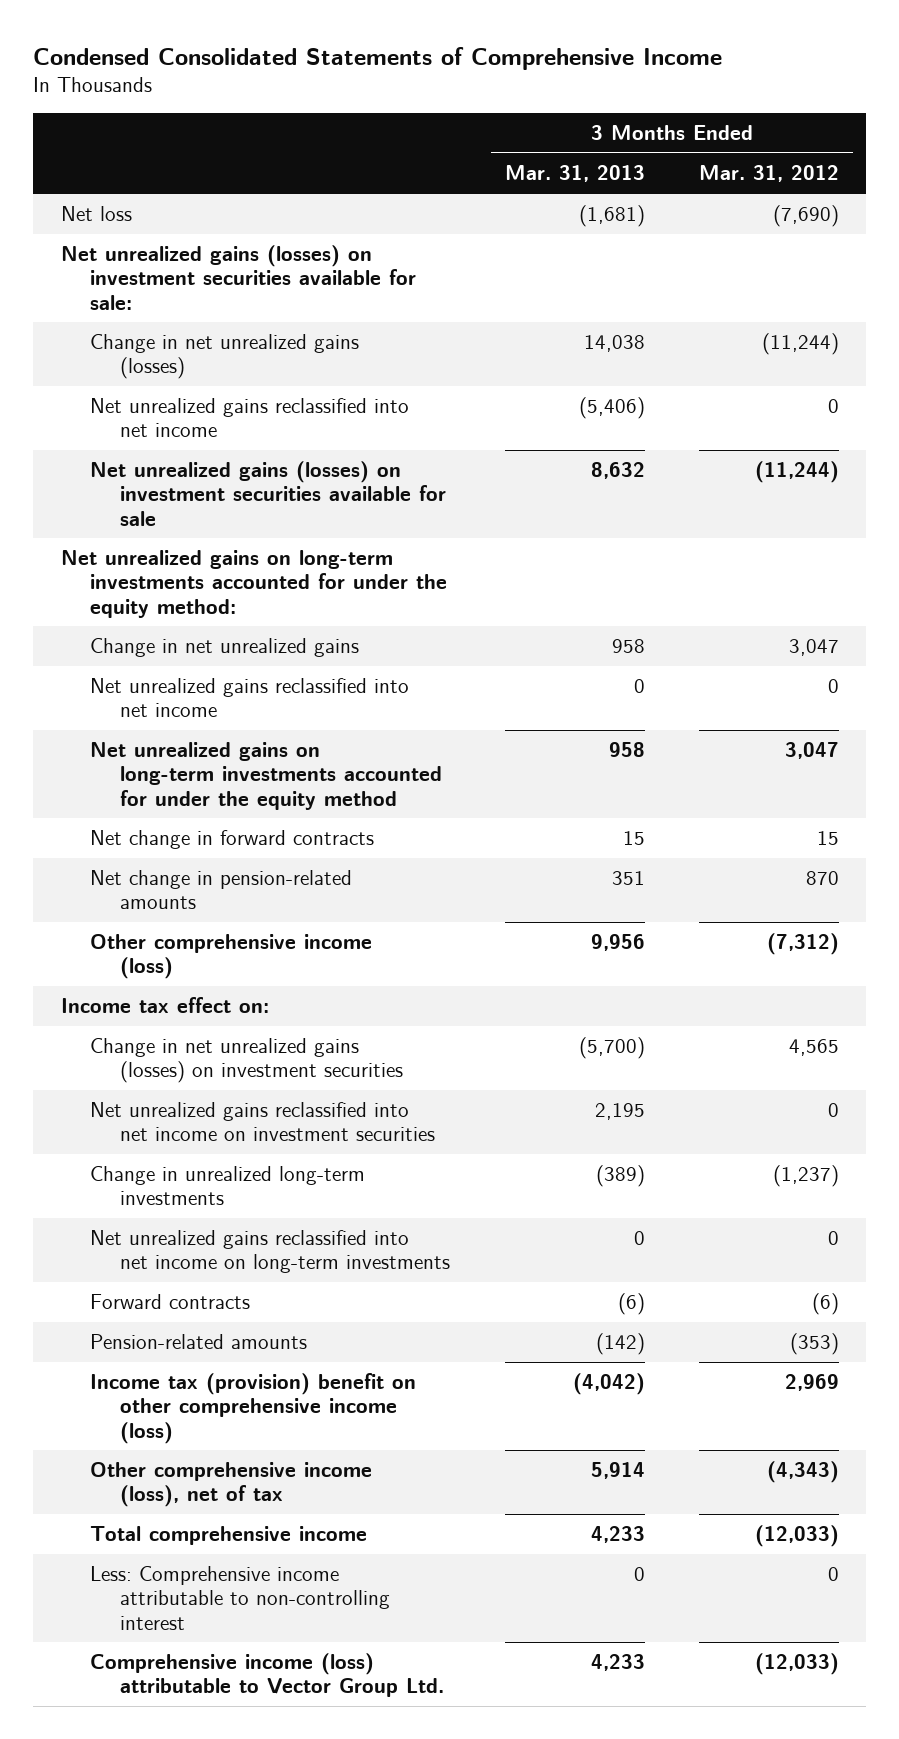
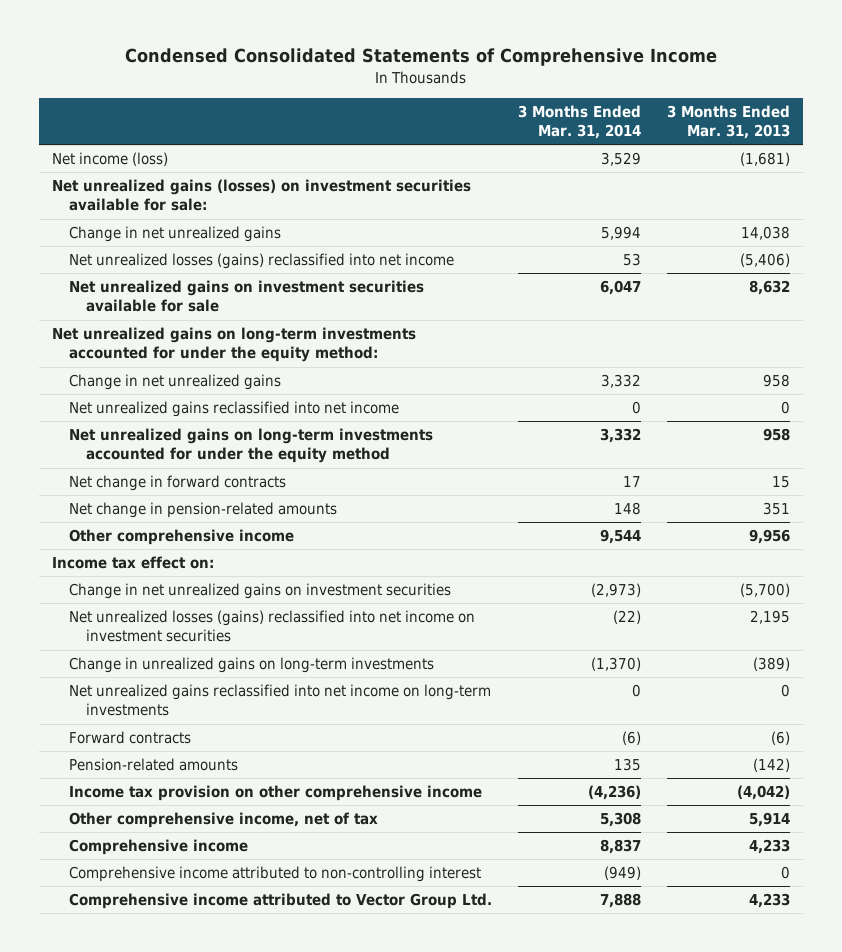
- | 3 Months Ended Mar. 31, 2013 | 3 Months Ended Mar. 31, 2012
+ | 3 Months Ended Mar. 31, 2014 | 3 Months Ended Mar. 31, 2013
- Net loss | (1,681) | (7,690)
+ Net income (loss) | 3,529 | (1,681)
- Change in net unrealized gains (losses) | 14,038 | (11,244)
- Net unrealized gains reclassified into net income | (5,406) | 0
- Net unrealized gains (losses) on investment securities available for sale | 8,632 | (11,244)
+ Change in net unrealized gains | 5,994 | 14,038
+ Net unrealized losses (gains) reclassified into net income | 53 | (5,406)
+ Net unrealized gains on investment securities available for sale | 6,047 | 8,632
- Other comprehensive income (loss) | 9,956 | (7,312)
+ Other comprehensive income | 9,544 | 9,956
- Change in net unrealized gains (losses) on investment securities | (5,700) | 4,565
- Net unrealized gains reclassified into net income on investment securities | 2,195 | 0
- Change in unrealized long-term investments | (389) | (1,237)
+ Change in net unrealized gains on investment securities | (2,973) | (5,700)
+ Net unrealized losses (gains) reclassified into net income on investment securities | (22) | 2,195
+ Change in unrealized gains on long-term investments | (1,370) | (389)
- Income tax (provision) benefit on other comprehensive income (loss) | (4,042) | 2,969
- Other comprehensive income (loss), net of tax | 5,914 | (4,343)
- Total comprehensive income | 4,233 | (12,033)
- Less: Comprehensive income attributable to non-controlling interest | 0 | 0
- Comprehensive income (loss) attributable to Vector Group Ltd. | 4,233 | (12,033)
+ Income tax provision on other comprehensive income | (4,236) | (4,042)
+ Other comprehensive income, net of tax | 5,308 | 5,914
+ Comprehensive income | 8,837 | 4,233
+ Comprehensive income attributed to non-controlling interest | (949) | 0
+ Comprehensive income attributed to Vector Group Ltd. | 7,888 | 4,233

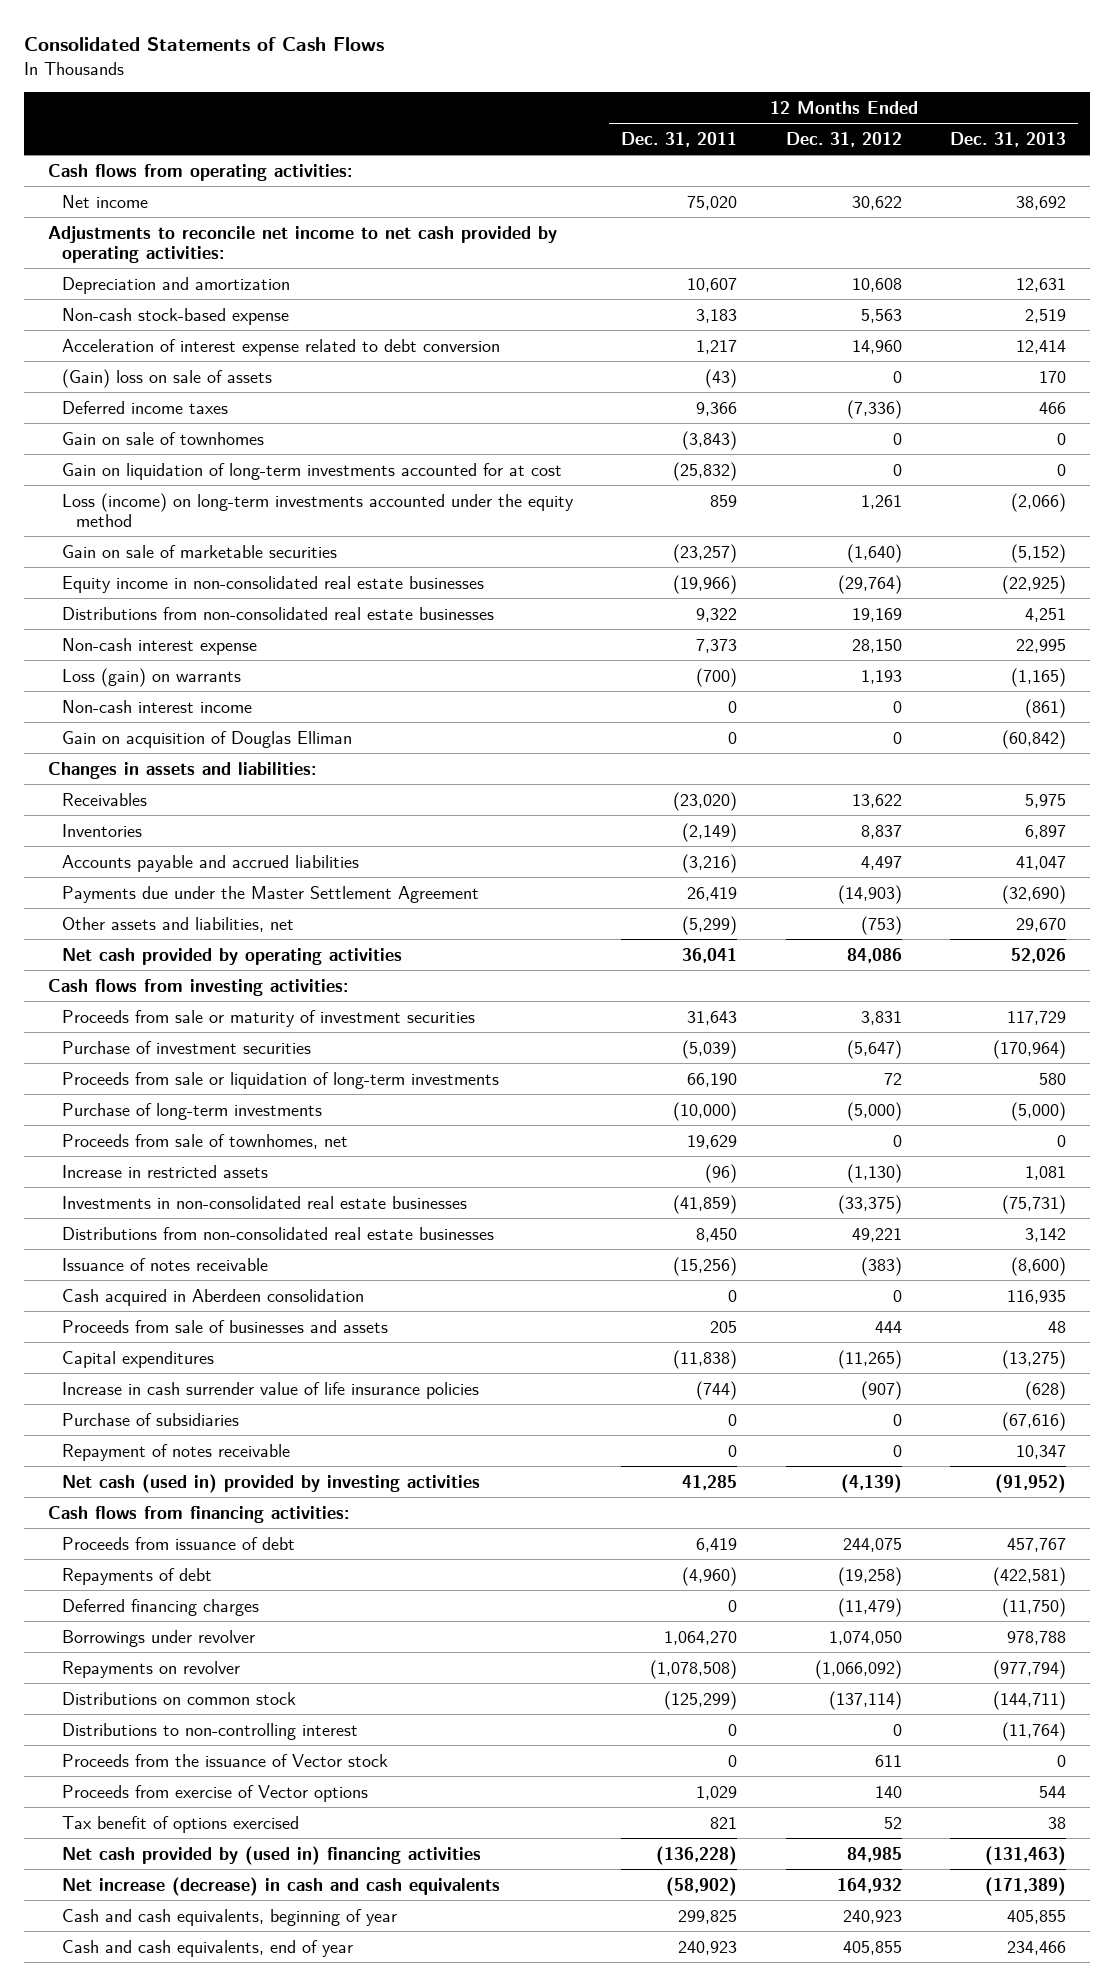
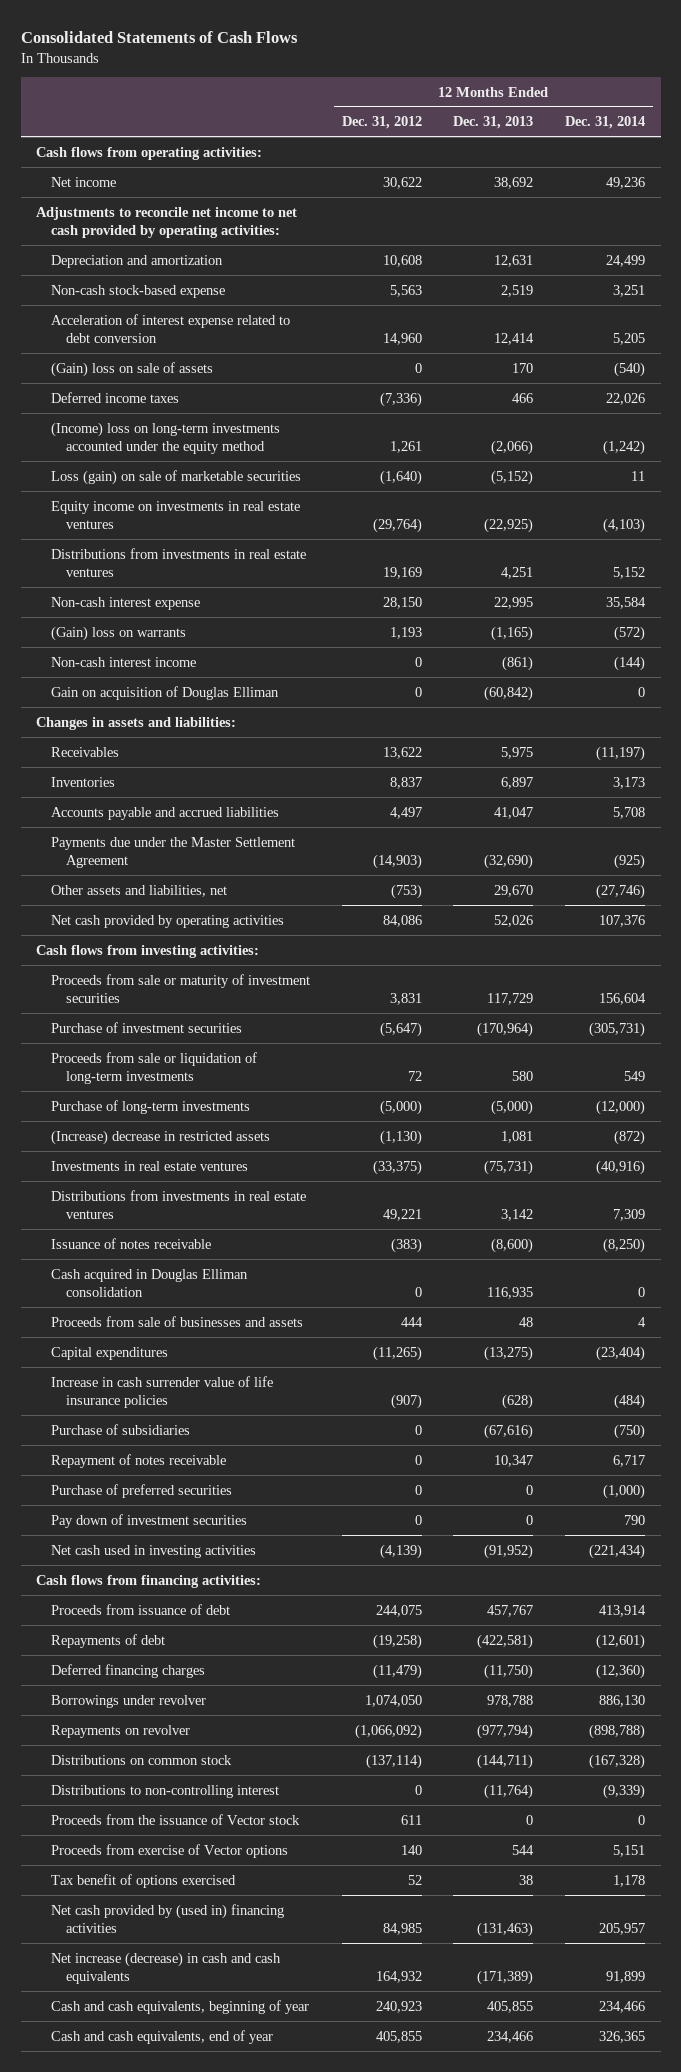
- | 12 Months Ended Dec. 31, 2011 | 12 Months Ended Dec. 31, 2012 | 12 Months Ended Dec. 31, 2013
+ | 12 Months Ended Dec. 31, 2012 | 12 Months Ended Dec. 31, 2013 | 12 Months Ended Dec. 31, 2014
- Gain on sale of townhomes | (3,843) | 0 | 0
- Gain on liquidation of long-term investments accounted for at cost | (25,832) | 0 | 0
- Loss (income) on long-term investments accounted under the equity method | 859 | 1,261 | (2,066)
- Gain on sale of marketable securities | (23,257) | (1,640) | (5,152)
- Equity income in non-consolidated real estate businesses | (19,966) | (29,764) | (22,925)
- Distributions from non-consolidated real estate businesses | 9,322 | 19,169 | 4,251
+ (Income) loss on long-term investments accounted under the equity method | 1,261 | (2,066) | (1,242)
+ Loss (gain) on sale of marketable securities | (1,640) | (5,152) | 11
+ Equity income on investments in real estate ventures | (29,764) | (22,925) | (4,103)
+ Distributions from investments in real estate ventures | 19,169 | 4,251 | 5,152
- Loss (gain) on warrants | (700) | 1,193 | (1,165)
+ (Gain) loss on warrants | 1,193 | (1,165) | (572)
- Proceeds from sale of townhomes, net | 19,629 | 0 | 0
- Increase in restricted assets | (96) | (1,130) | 1,081
- Investments in non-consolidated real estate businesses | (41,859) | (33,375) | (75,731)
- Distributions from non-consolidated real estate businesses | 8,450 | 49,221 | 3,142
+ (Increase) decrease in restricted assets | (1,130) | 1,081 | (872)
+ Investments in real estate ventures | (33,375) | (75,731) | (40,916)
+ Distributions from investments in real estate ventures | 49,221 | 3,142 | 7,309
- Cash acquired in Aberdeen consolidation | 0 | 0 | 116,935
+ Cash acquired in Douglas Elliman consolidation | 0 | 116,935 | 0
- Net cash (used in) provided by investing activities | 41,285 | (4,139) | (91,952)
+ Purchase of preferred securities | 0 | 0 | (1,000)
+ Pay down of investment securities | 0 | 0 | 790
+ Net cash used in investing activities | (4,139) | (91,952) | (221,434)

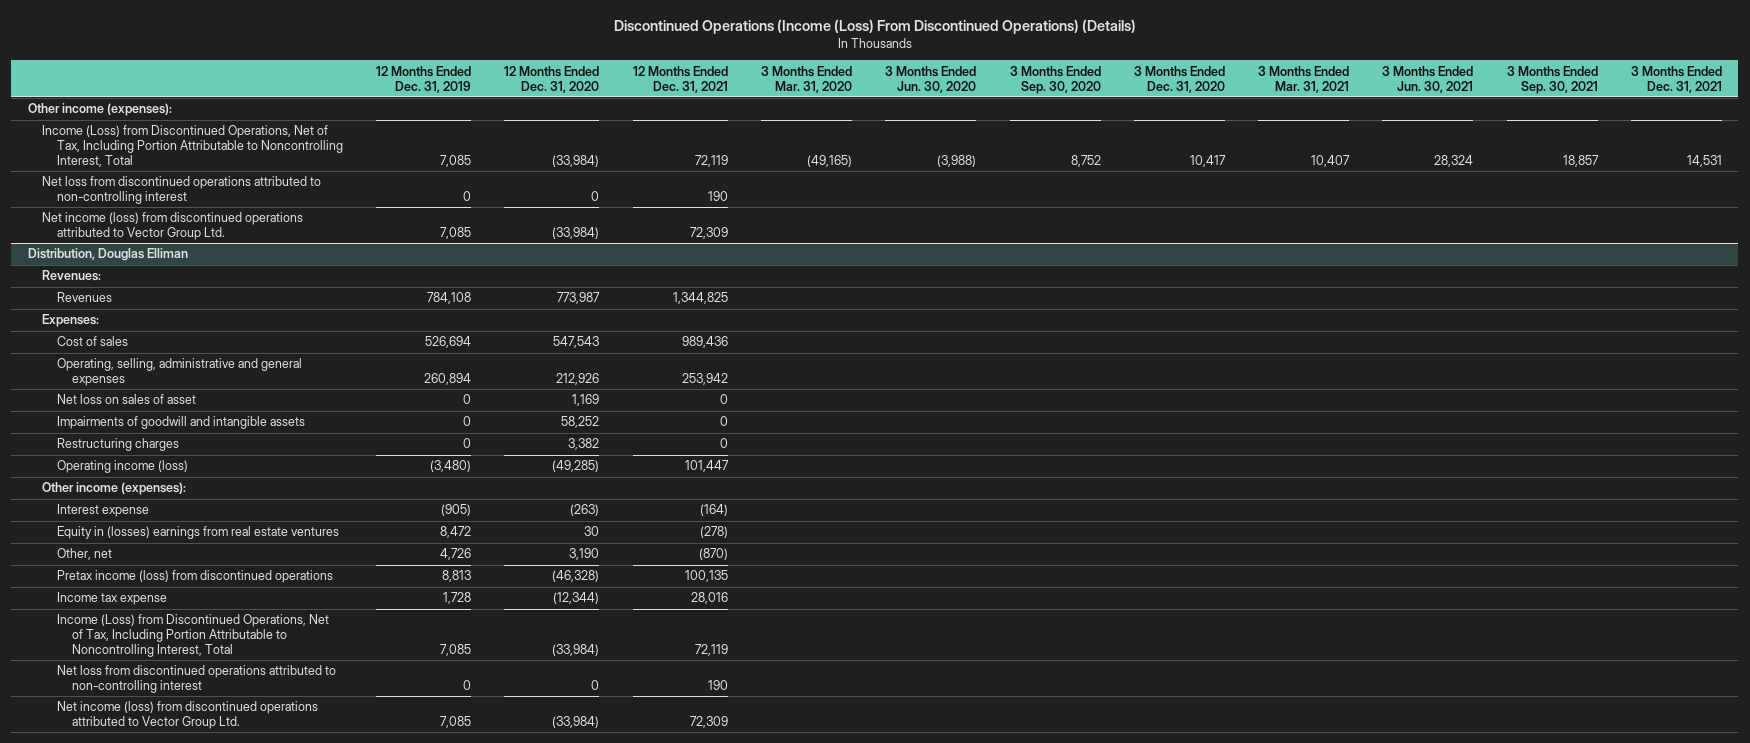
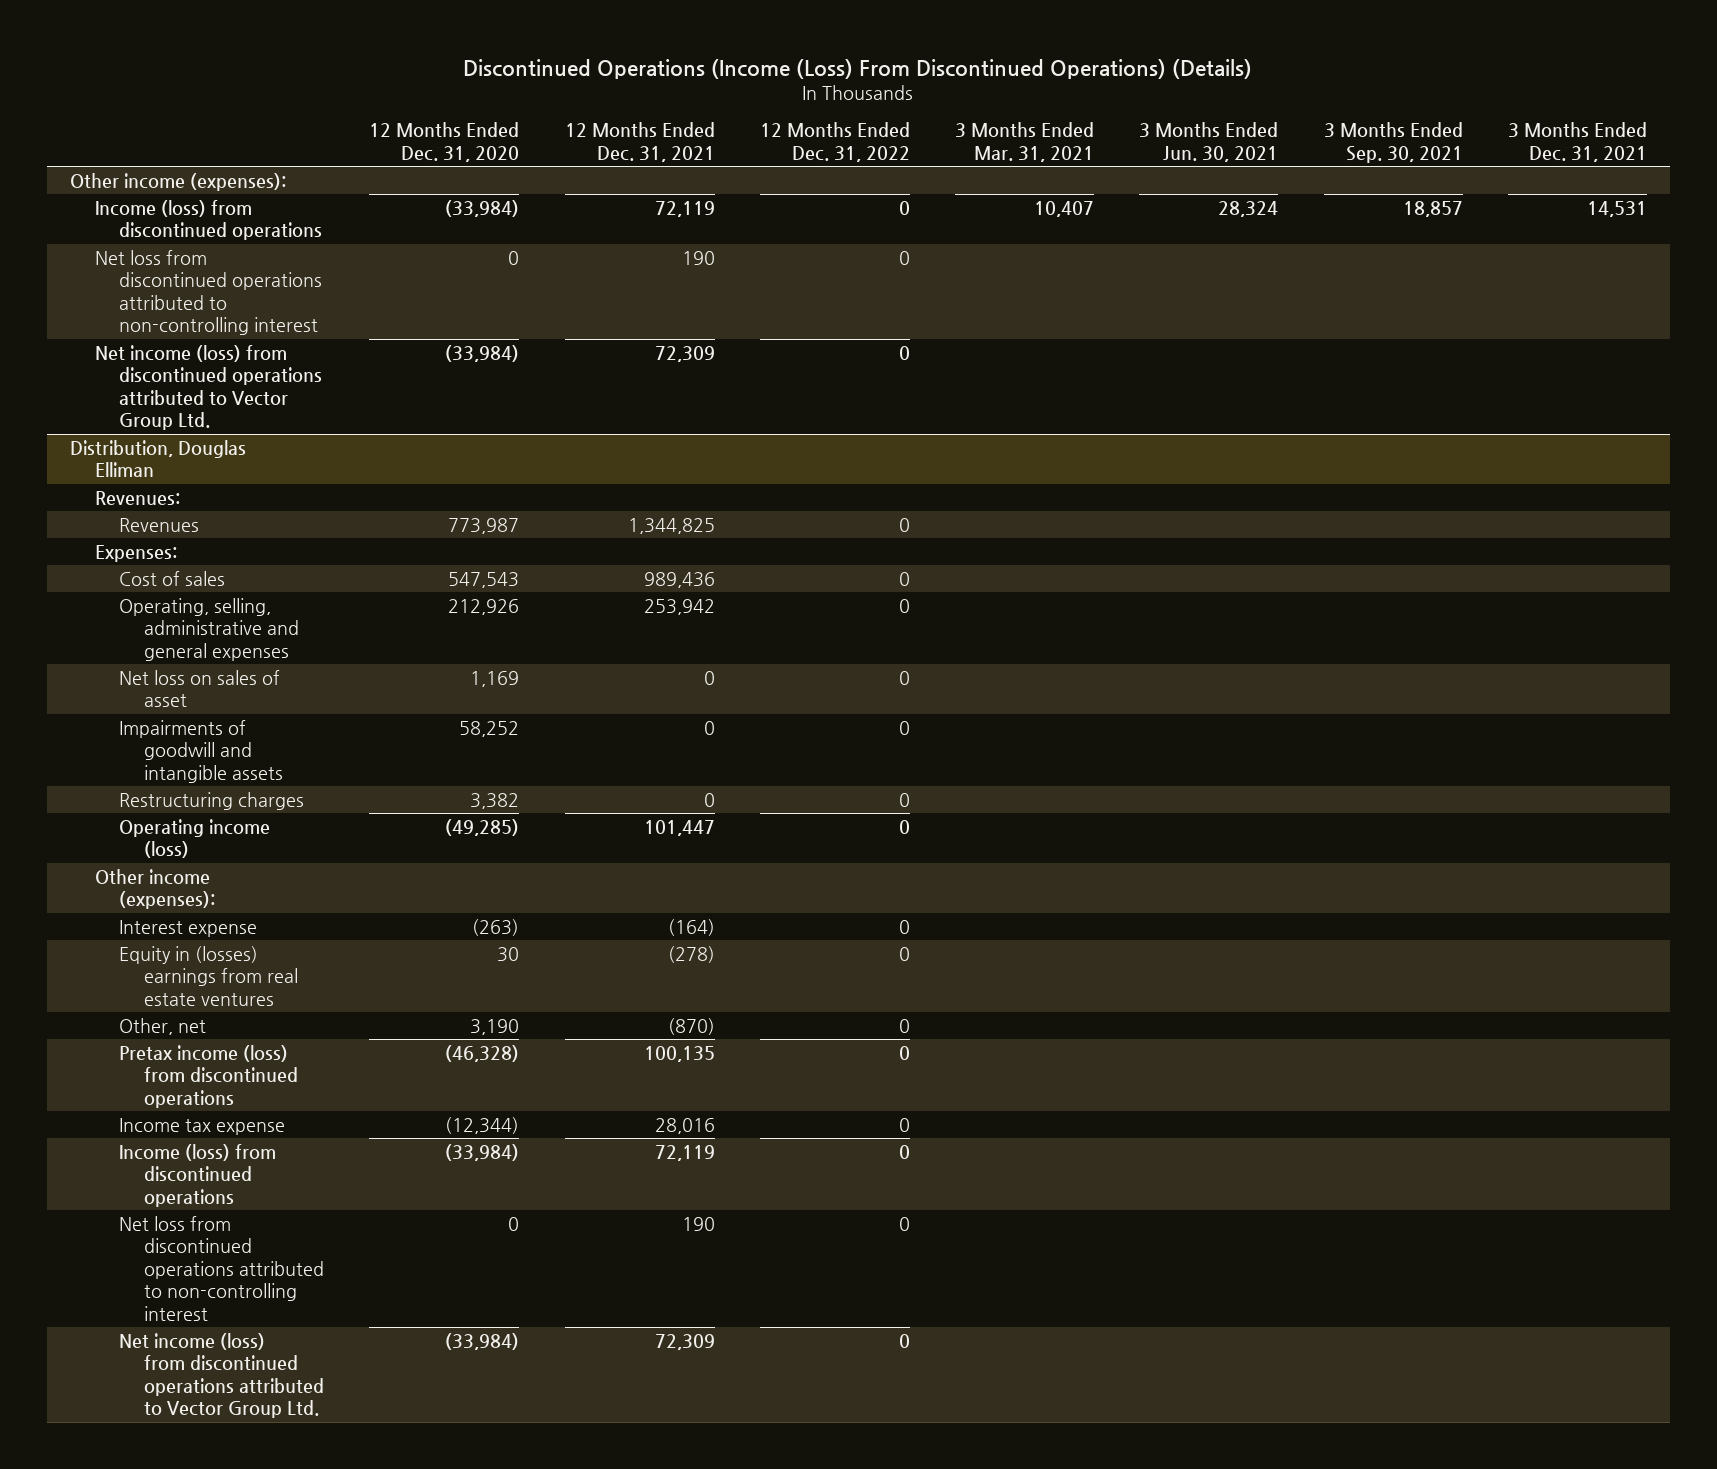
- | 12 Months Ended Dec. 31, 2019 | 12 Months Ended Dec. 31, 2020 | 12 Months Ended Dec. 31, 2021 | 3 Months Ended Mar. 31, 2020 | 3 Months Ended Jun. 30, 2020 | 3 Months Ended Sep. 30, 2020 | 3 Months Ended Dec. 31, 2020 | 3 Months Ended Mar. 31, 2021 | 3 Months Ended Jun. 30, 2021 | 3 Months Ended Sep. 30, 2021 | 3 Months Ended Dec. 31, 2021
+ | 12 Months Ended Dec. 31, 2020 | 12 Months Ended Dec. 31, 2021 | 12 Months Ended Dec. 31, 2022 | 3 Months Ended Mar. 31, 2021 | 3 Months Ended Jun. 30, 2021 | 3 Months Ended Sep. 30, 2021 | 3 Months Ended Dec. 31, 2021
- Income (Loss) from Discontinued Operations, Net of Tax, Including Portion Attributable to Noncontrolling Interest, Total | 7,085 | (33,984) | 72,119 | (49,165) | (3,988) | 8,752 | 10,417 | 10,407 | 28,324 | 18,857 | 14,531
+ Income (loss) from discontinued operations | (33,984) | 72,119 | 0 | 10,407 | 28,324 | 18,857 | 14,531
@ Distribution, Douglas Elliman
- Income (Loss) from Discontinued Operations, Net of Tax, Including Portion Attributable to Noncontrolling Interest, Total | 7,085 | (33,984) | 72,119 | | | | | | | |
+ Income (loss) from discontinued operations | (33,984) | 72,119 | 0 | | | |

